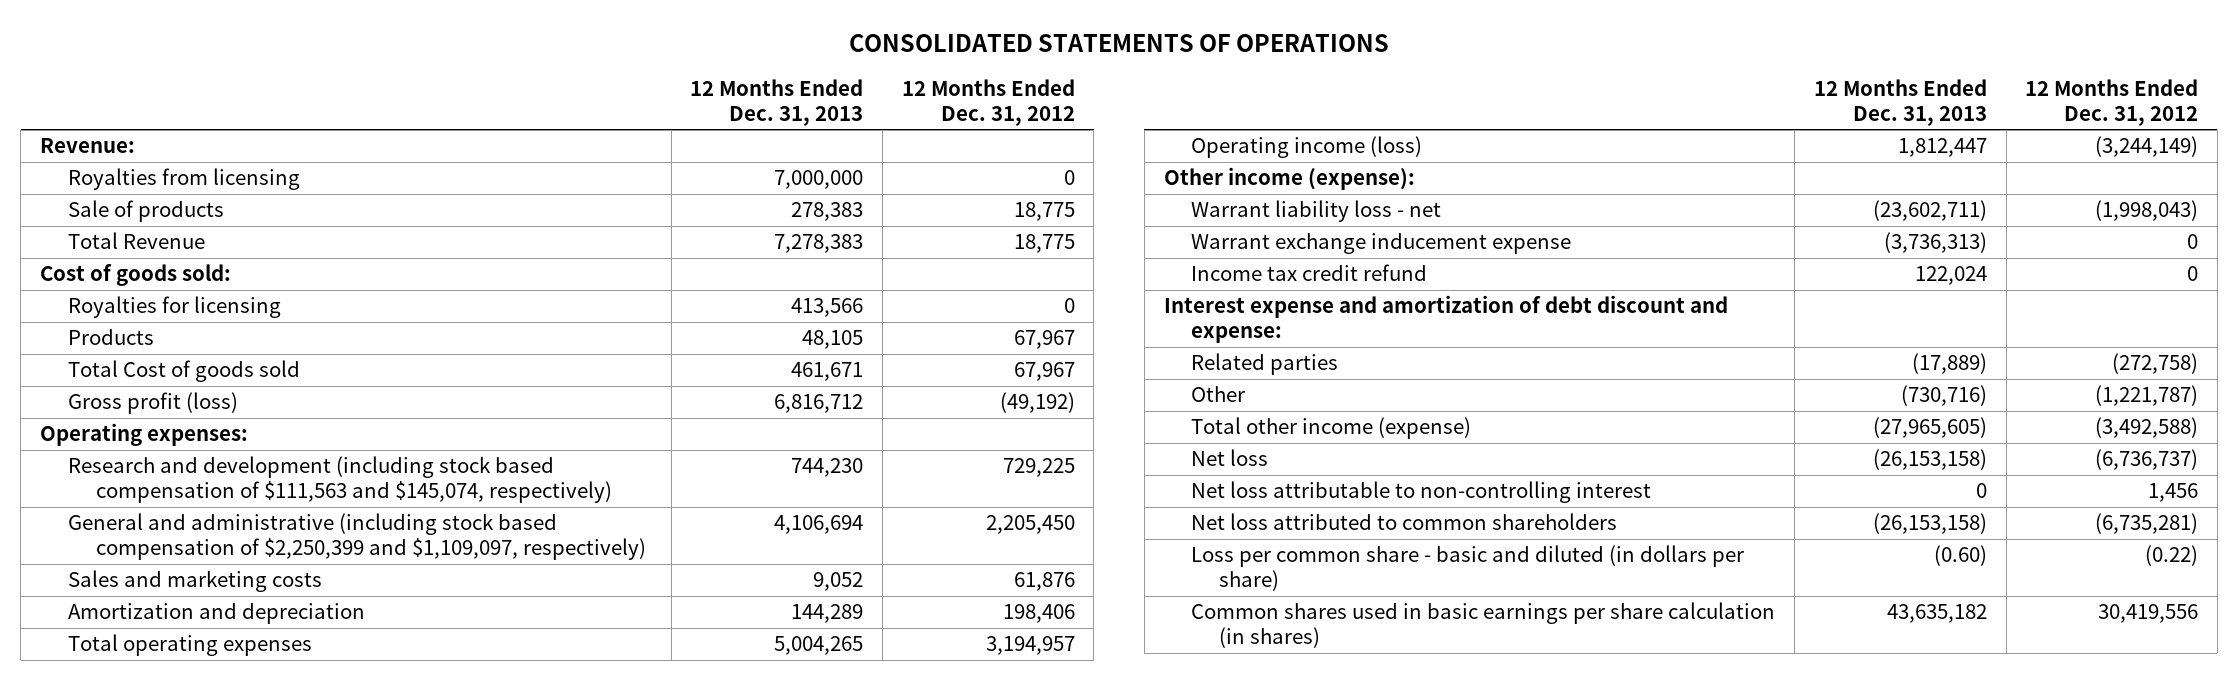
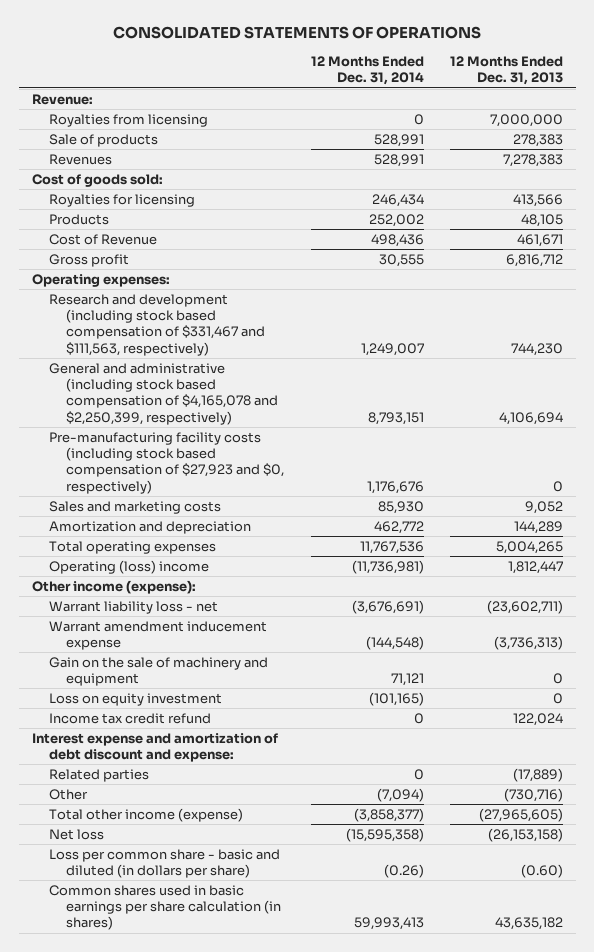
- | 12 Months Ended Dec. 31, 2013 | 12 Months Ended Dec. 31, 2012
+ | 12 Months Ended Dec. 31, 2014 | 12 Months Ended Dec. 31, 2013
- Total Revenue | 7,278,383 | 18,775
+ Revenues | 528,991 | 7,278,383
- Total Cost of goods sold | 461,671 | 67,967
- Gross profit (loss) | 6,816,712 | (49,192)
+ Cost of Revenue | 498,436 | 461,671
+ Gross profit | 30,555 | 6,816,712
- Research and development (including stock based compensation of $111,563 and $145,074, respectively) | 744,230 | 729,225
- General and administrative (including stock based compensation of $2,250,399 and $1,109,097, respectively) | 4,106,694 | 2,205,450
+ Research and development (including stock based compensation of $331,467 and $111,563, respectively) | 1,249,007 | 744,230
+ General and administrative (including stock based compensation of $4,165,078 and $2,250,399, respectively) | 8,793,151 | 4,106,694
+ Pre-manufacturing facility costs (including stock based compensation of $27,923 and $0, respectively) | 1,176,676 | 0
- Operating income (loss) | 1,812,447 | (3,244,149)
+ Operating (loss) income | (11,736,981) | 1,812,447
- Warrant exchange inducement expense | (3,736,313) | 0
+ Warrant amendment inducement expense | (144,548) | (3,736,313)
+ Gain on the sale of machinery and equipment | 71,121 | 0
+ Loss on equity investment | (101,165) | 0
- Net loss attributable to non-controlling interest | 0 | 1,456
- Net loss attributed to common shareholders | (26,153,158) | (6,735,281)

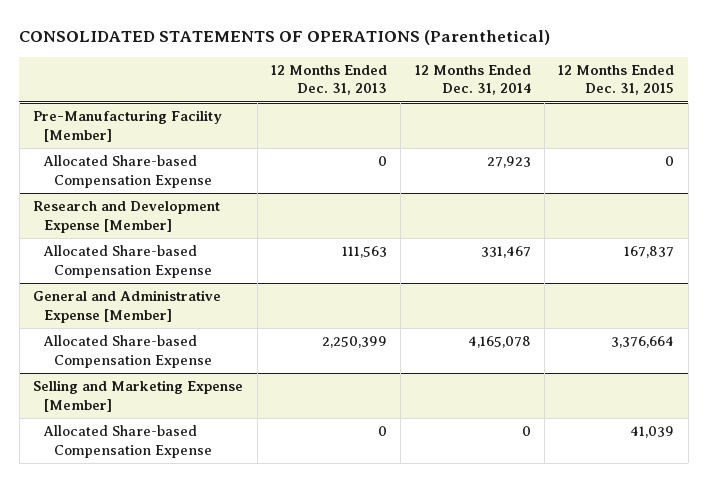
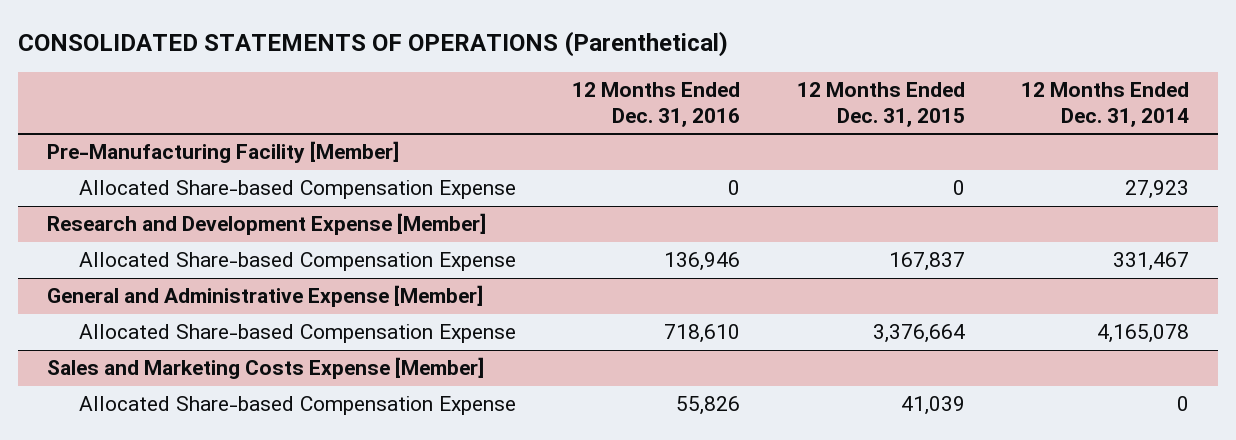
- | 12 Months Ended Dec. 31, 2013 | 12 Months Ended Dec. 31, 2014 | 12 Months Ended Dec. 31, 2015
+ | 12 Months Ended Dec. 31, 2016 | 12 Months Ended Dec. 31, 2015 | 12 Months Ended Dec. 31, 2014
- Selling and Marketing Expense [Member]
+ Sales and Marketing Costs Expense [Member]

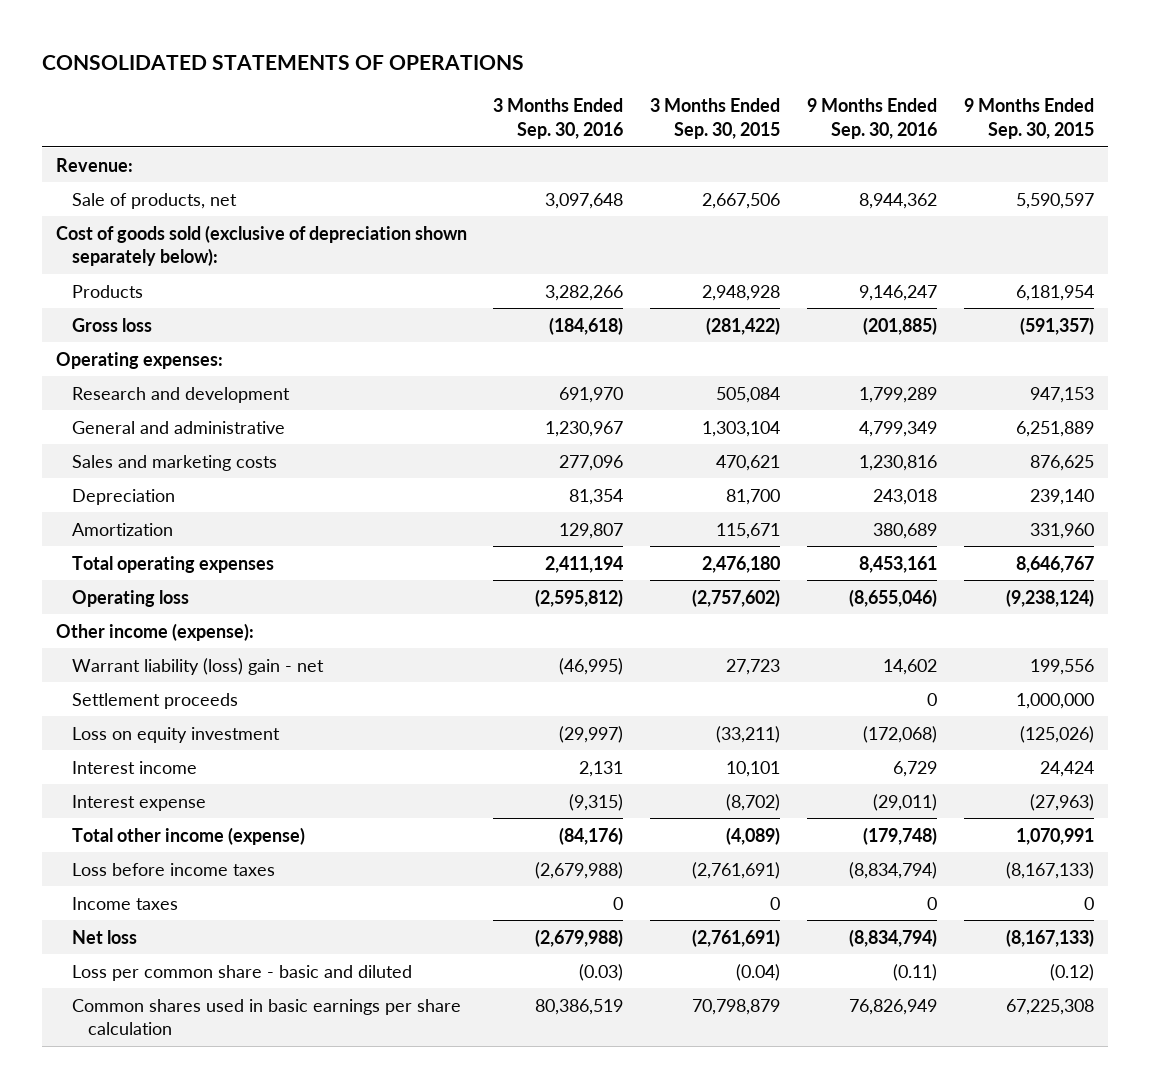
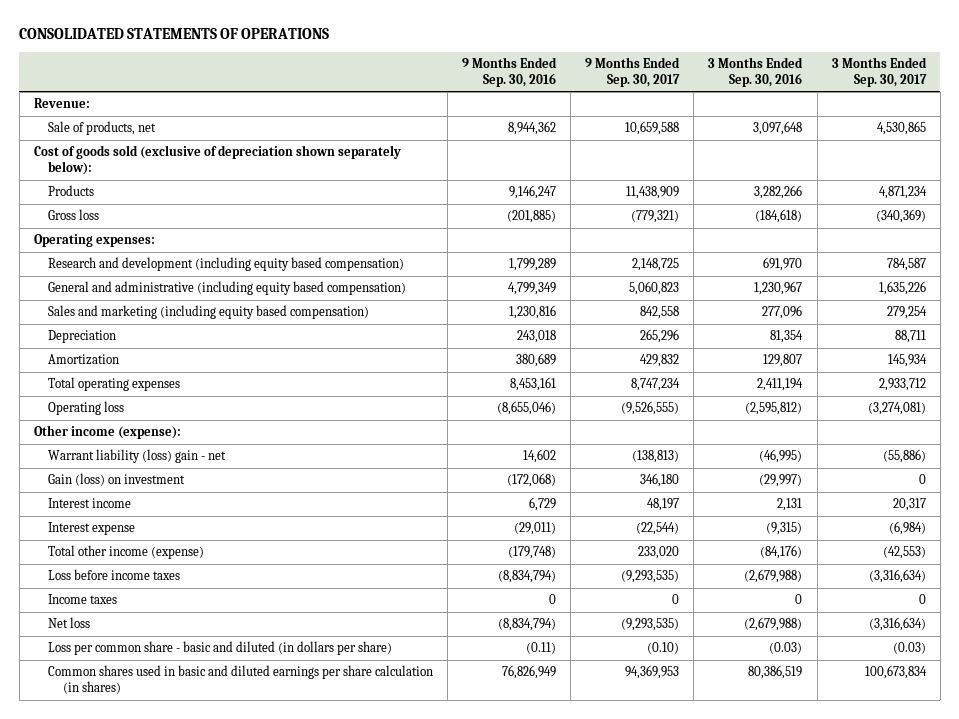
- | 3 Months Ended Sep. 30, 2016 | 3 Months Ended Sep. 30, 2015 | 9 Months Ended Sep. 30, 2016 | 9 Months Ended Sep. 30, 2015
+ | 9 Months Ended Sep. 30, 2016 | 9 Months Ended Sep. 30, 2017 | 3 Months Ended Sep. 30, 2016 | 3 Months Ended Sep. 30, 2017
- Research and development | 691,970 | 505,084 | 1,799,289 | 947,153
- General and administrative | 1,230,967 | 1,303,104 | 4,799,349 | 6,251,889
- Sales and marketing costs | 277,096 | 470,621 | 1,230,816 | 876,625
+ Research and development (including equity based compensation) | 1,799,289 | 2,148,725 | 691,970 | 784,587
+ General and administrative (including equity based compensation) | 4,799,349 | 5,060,823 | 1,230,967 | 1,635,226
+ Sales and marketing (including equity based compensation) | 1,230,816 | 842,558 | 277,096 | 279,254
- Settlement proceeds | | | 0 | 1,000,000
- Loss on equity investment | (29,997) | (33,211) | (172,068) | (125,026)
+ Gain (loss) on investment | (172,068) | 346,180 | (29,997) | 0
- Loss per common share - basic and diluted | (0.03) | (0.04) | (0.11) | (0.12)
- Common shares used in basic earnings per share calculation | 80,386,519 | 70,798,879 | 76,826,949 | 67,225,308
+ Loss per common share - basic and diluted (in dollars per share) | (0.11) | (0.10) | (0.03) | (0.03)
+ Common shares used in basic and diluted earnings per share calculation (in shares) | 76,826,949 | 94,369,953 | 80,386,519 | 100,673,834

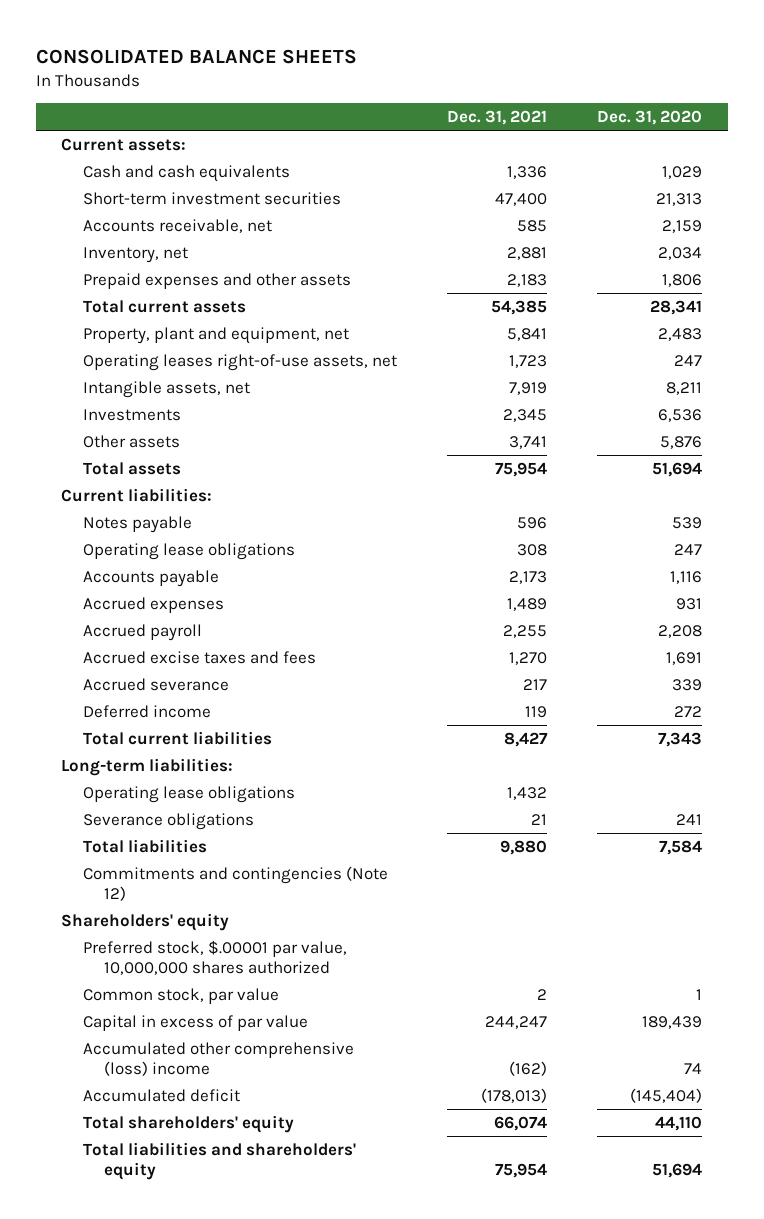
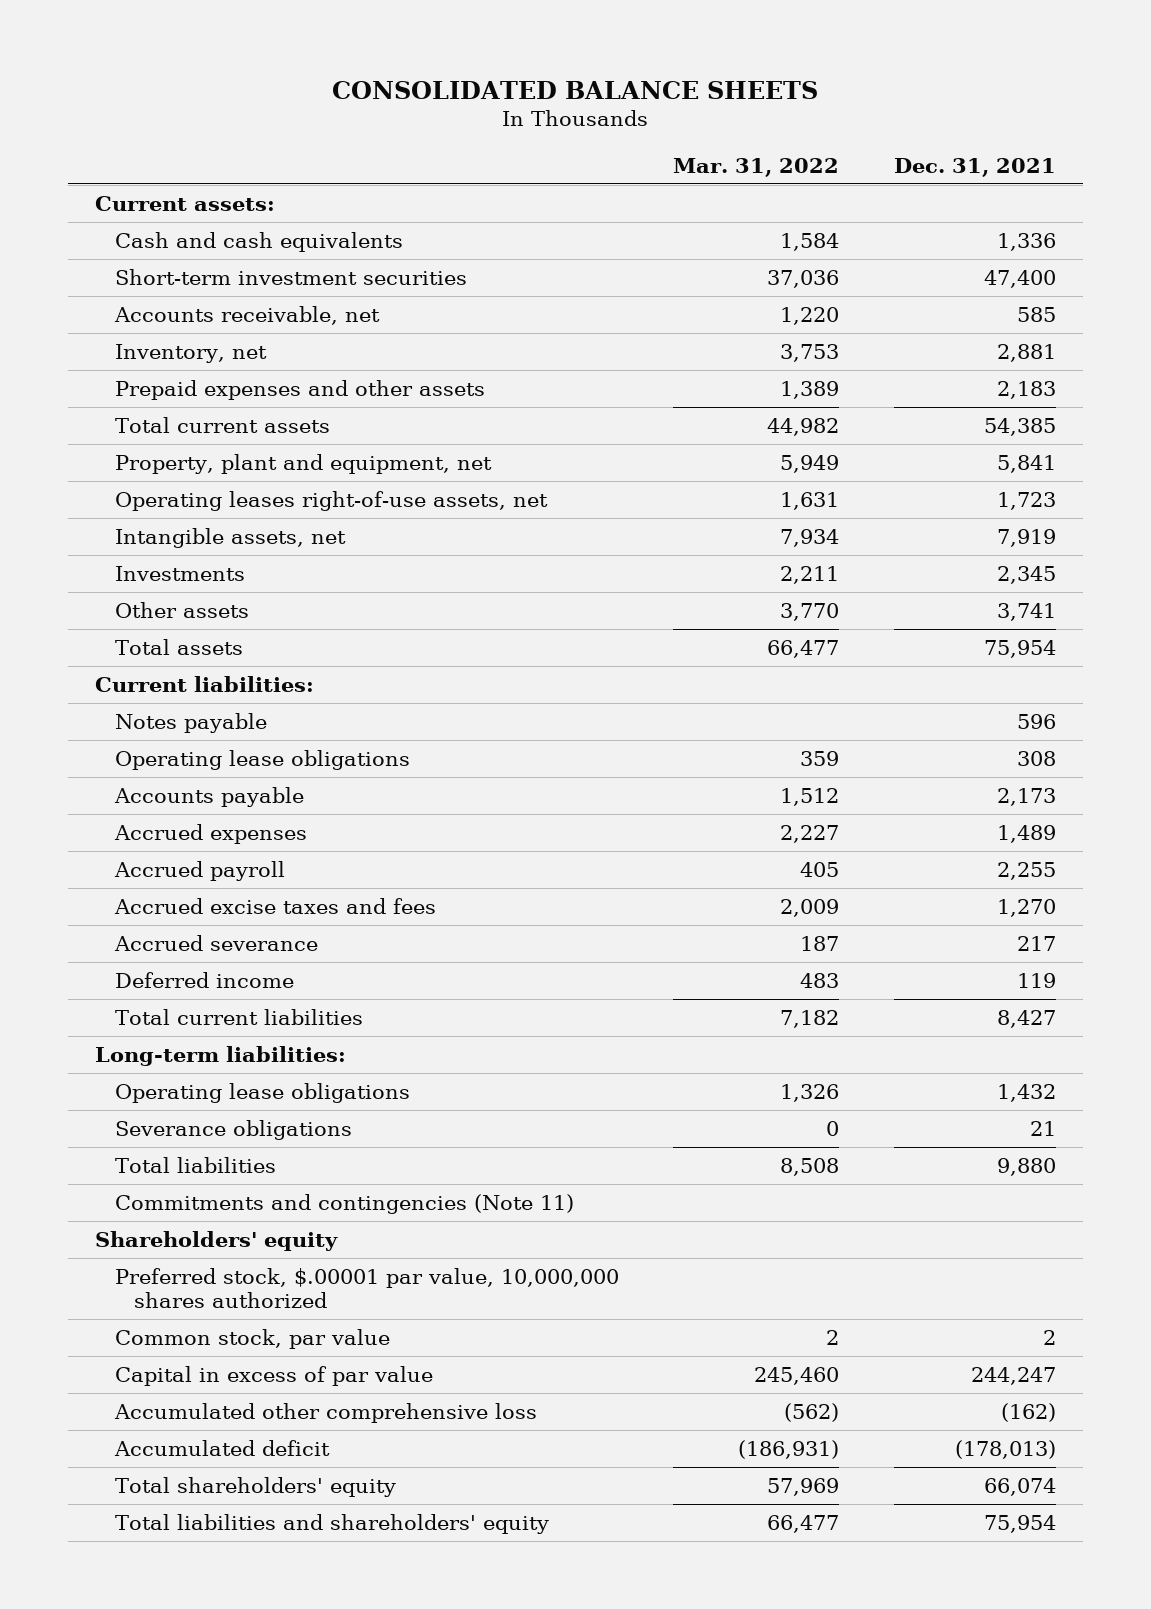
- | Dec. 31, 2021 | Dec. 31, 2020
+ | Mar. 31, 2022 | Dec. 31, 2021
- Commitments and contingencies (Note 12)
+ Commitments and contingencies (Note 11)
- Accumulated other comprehensive (loss) income | (162) | 74
+ Accumulated other comprehensive loss | (562) | (162)

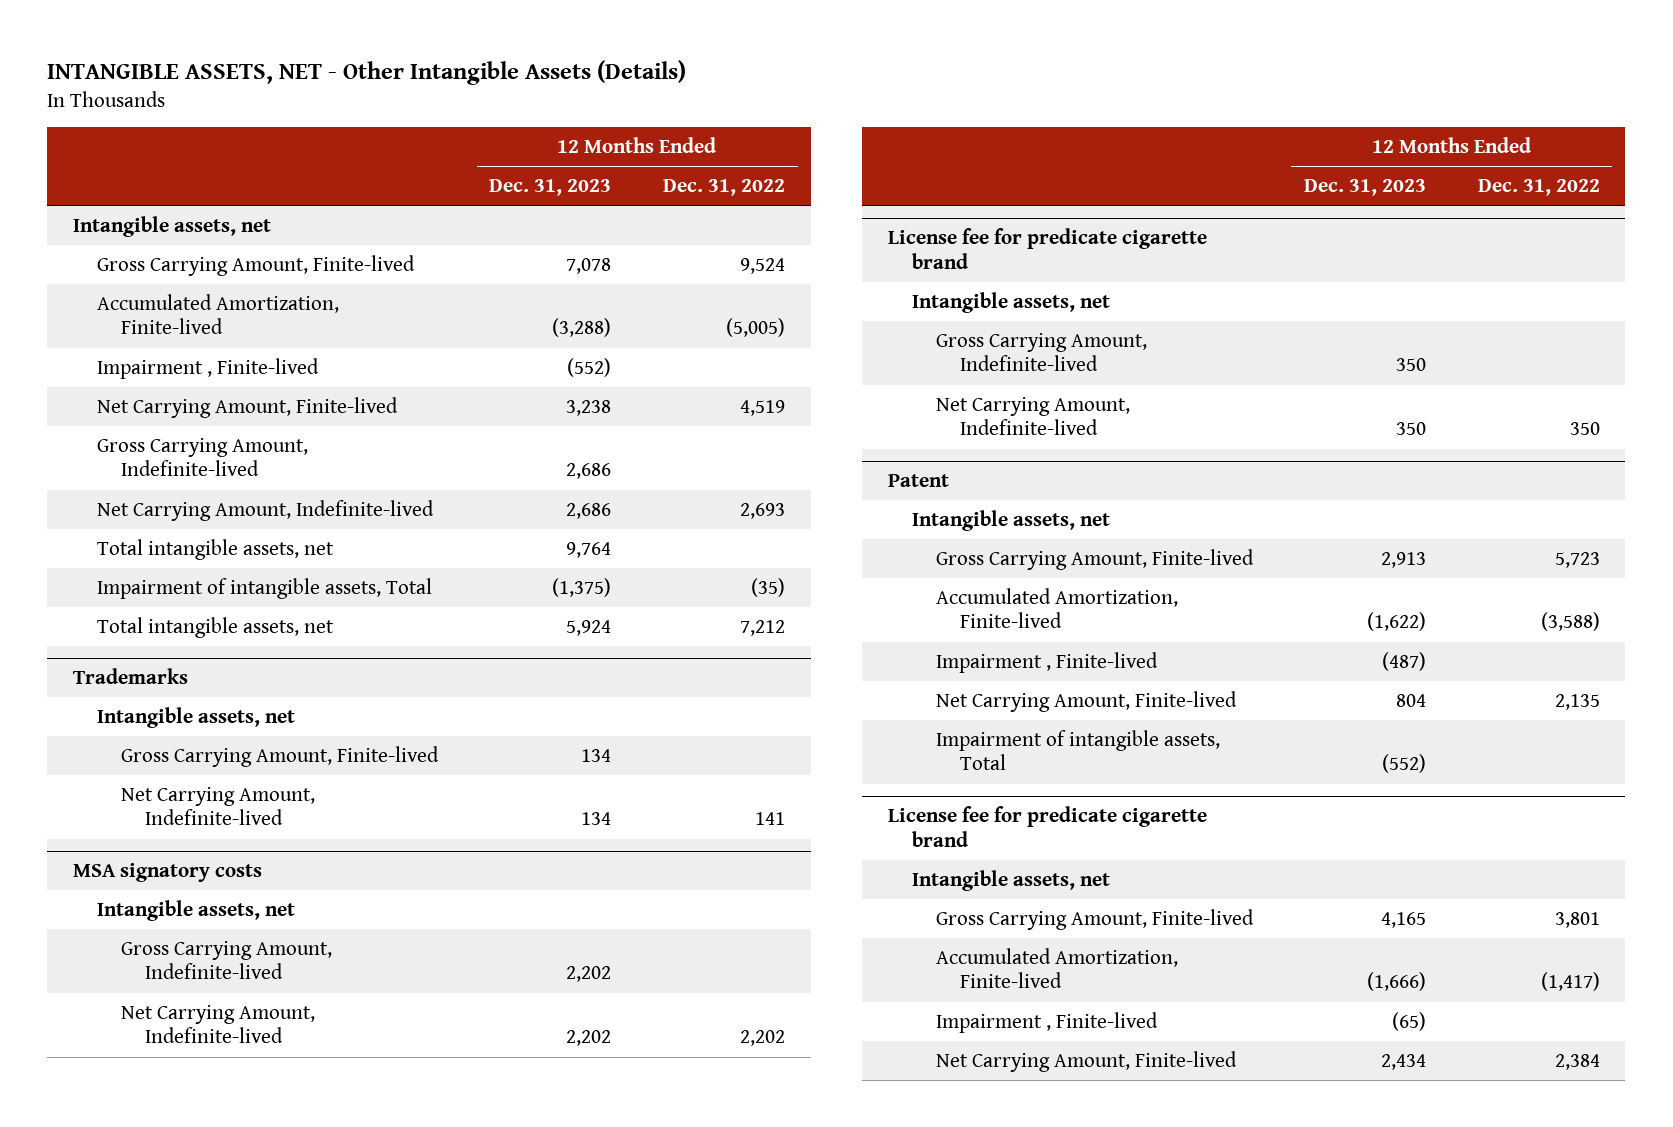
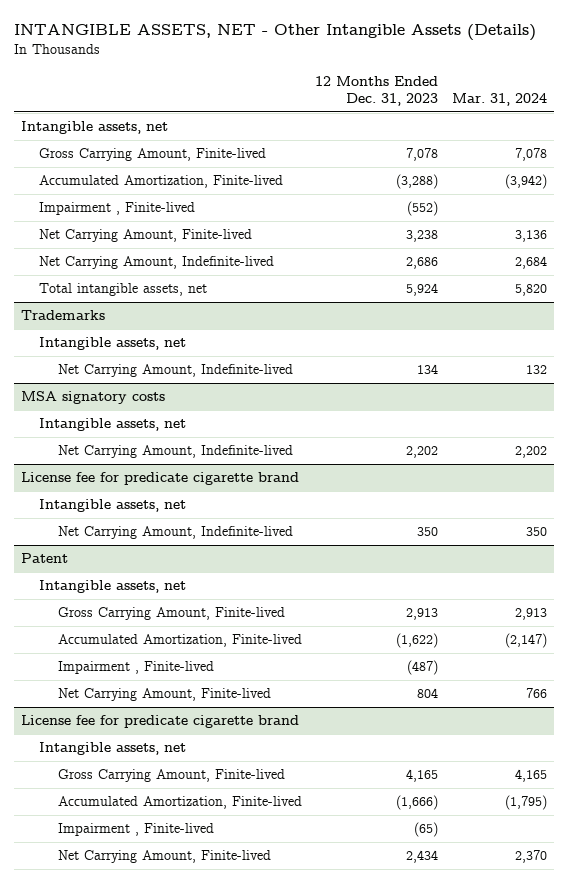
- | 12 Months Ended Dec. 31, 2023 | 12 Months Ended Dec. 31, 2022
+ | 12 Months Ended Dec. 31, 2023 | Mar. 31, 2024
- Gross Carrying Amount, Indefinite-lived | 2,686 |
- Total intangible assets, net | 9,764 |
- Impairment of intangible assets, Total | (1,375) | (35)
@ Trademarks
- Gross Carrying Amount, Finite-lived | 134 |
@ MSA signatory costs
- Gross Carrying Amount, Indefinite-lived | 2,202 |
@ License fee for predicate cigarette brand
- Gross Carrying Amount, Indefinite-lived | 350 |
@ Patent
- Impairment of intangible assets, Total | (552) |

